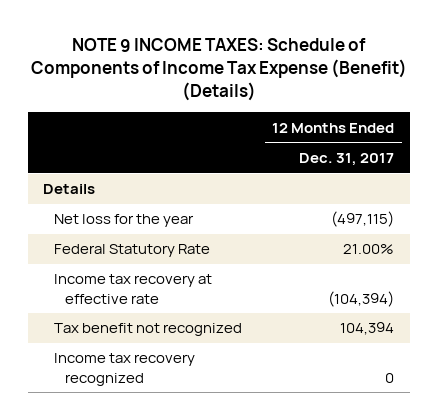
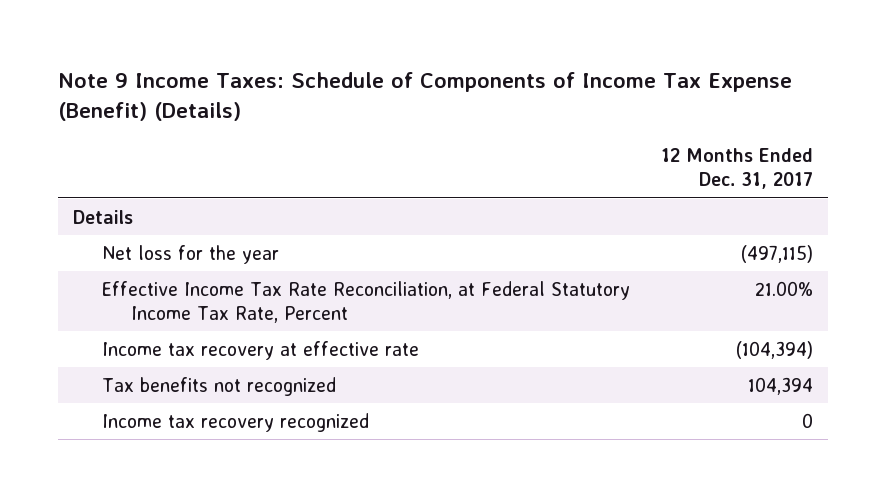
- NOTE 9 INCOME TAXES: Schedule of Components of Income Tax Expense (Benefit) (Details)
+ Note 9 Income Taxes: Schedule of Components of Income Tax Expense (Benefit) (Details)
- Federal Statutory Rate | 21.00%
+ Effective Income Tax Rate Reconciliation, at Federal Statutory Income Tax Rate, Percent | 21.00%
- Tax benefit not recognized | 104,394
+ Tax benefits not recognized | 104,394

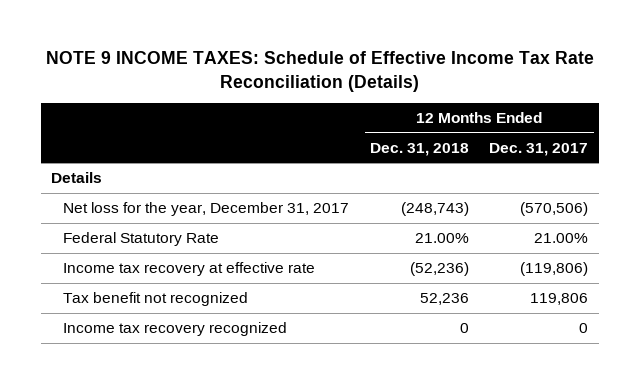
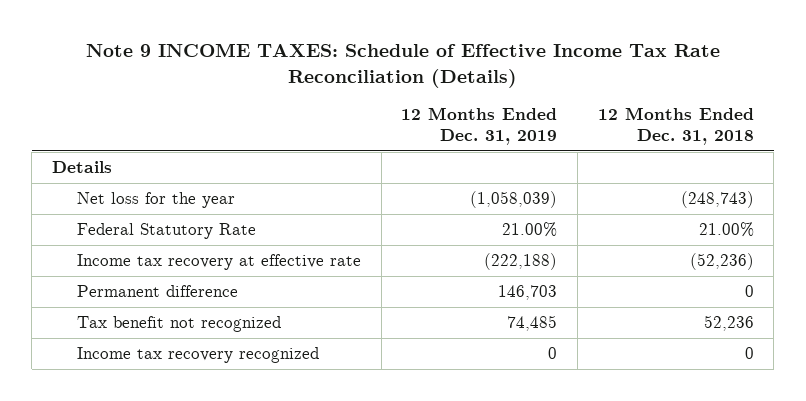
- NOTE 9 INCOME TAXES: Schedule of Effective Income Tax Rate Reconciliation (Details)
+ Note 9 INCOME TAXES: Schedule of Effective Income Tax Rate Reconciliation (Details)
- | 12 Months Ended Dec. 31, 2018 | 12 Months Ended Dec. 31, 2017
+ | 12 Months Ended Dec. 31, 2019 | 12 Months Ended Dec. 31, 2018
- Net loss for the year, December 31, 2017 | (248,743) | (570,506)
+ Net loss for the year | (1,058,039) | (248,743)
+ Permanent difference | 146,703 | 0

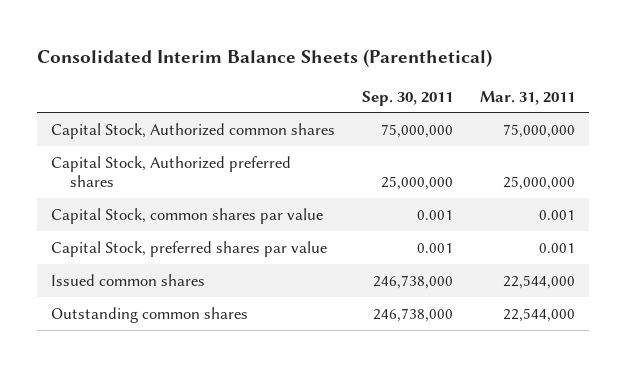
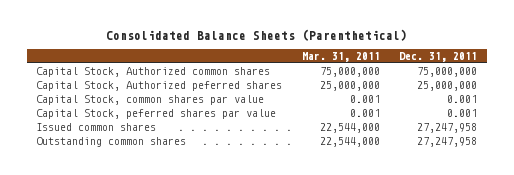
- Consolidated Interim Balance Sheets (Parenthetical)
+ Consolidated Balance Sheets (Parenthetical)
- | Sep. 30, 2011 | Mar. 31, 2011
+ | Mar. 31, 2011 | Dec. 31, 2011
- Capital Stock, Authorized preferred shares | 25,000,000 | 25,000,000
+ Capital Stock, Authorized peferred shares | 25,000,000 | 25,000,000
- Capital Stock, preferred shares par value | 0.001 | 0.001
+ Capital Stock, peferred shares par value | 0.001 | 0.001

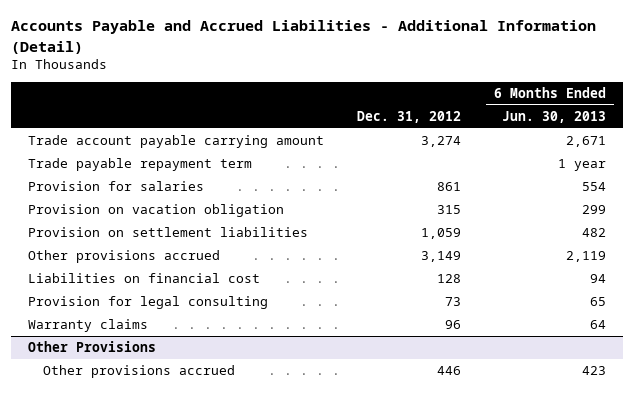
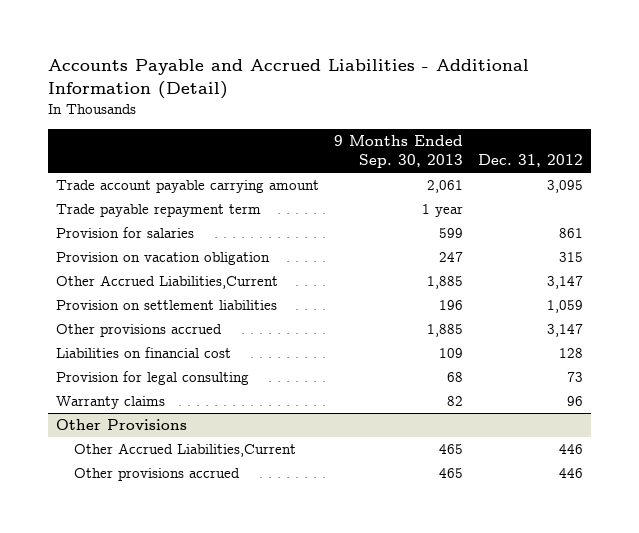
- | Dec. 31, 2012 | 6 Months Ended Jun. 30, 2013
+ | 9 Months Ended Sep. 30, 2013 | Dec. 31, 2012
- Trade account payable carrying amount | 3,274 | 2,671
+ Trade account payable carrying amount | 2,061 | 3,095
+ Other Accrued Liabilities,Current | 1,885 | 3,147
- Other provisions accrued | 3,149 | 2,119
+ Other provisions accrued | 1,885 | 3,147
@ Other Provisions
+ Other Accrued Liabilities,Current | 465 | 446

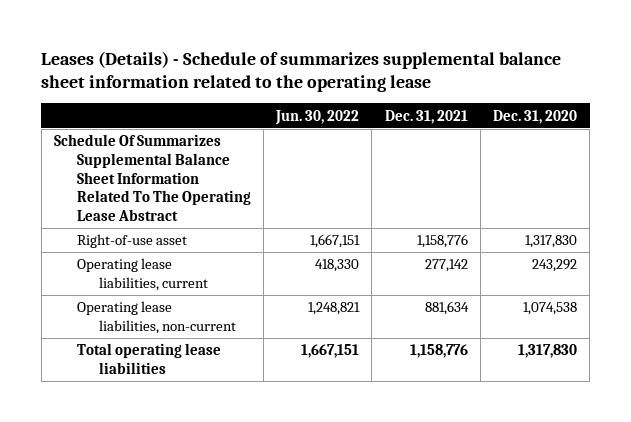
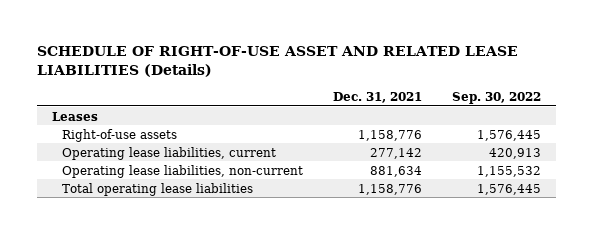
- Leases (Details) - Schedule of summarizes supplemental balance sheet information related to the operating lease
+ SCHEDULE OF RIGHT-OF-USE ASSET AND RELATED LEASE LIABILITIES (Details)
- | Jun. 30, 2022 | Dec. 31, 2021 | Dec. 31, 2020
+ | Dec. 31, 2021 | Sep. 30, 2022
- Schedule Of Summarizes Supplemental Balance Sheet Information Related To The Operating Lease Abstract
- Right-of-use asset | 1,667,151 | 1,158,776 | 1,317,830
+ Leases
+ Right-of-use assets | 1,158,776 | 1,576,445

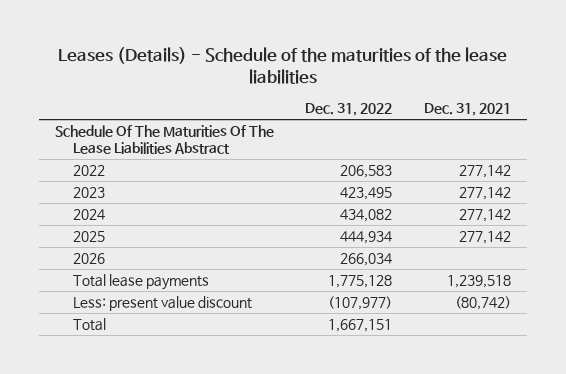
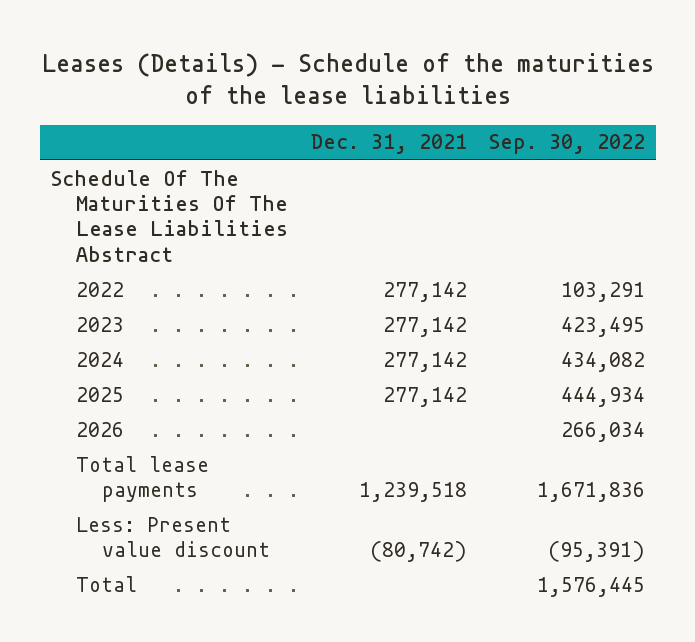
- | Dec. 31, 2022 | Dec. 31, 2021
+ | Dec. 31, 2021 | Sep. 30, 2022
- Less: present value discount | (107,977) | (80,742)
+ Less: Present value discount | (80,742) | (95,391)

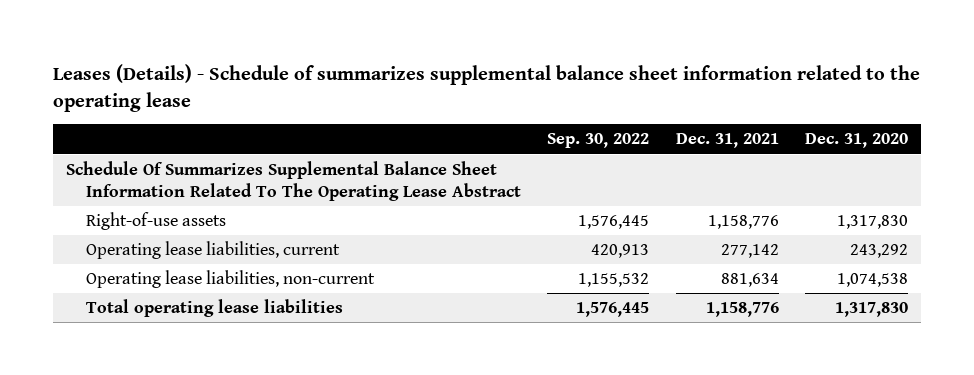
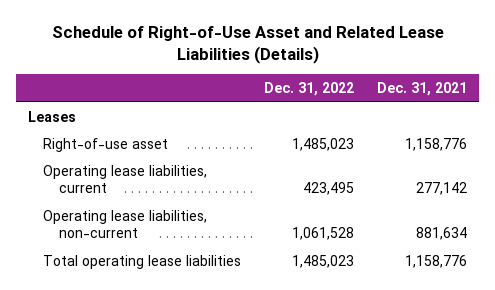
- Leases (Details) - Schedule of summarizes supplemental balance sheet information related to the operating lease
+ Schedule of Right-of-Use Asset and Related Lease Liabilities (Details)
- | Sep. 30, 2022 | Dec. 31, 2021 | Dec. 31, 2020
+ | Dec. 31, 2022 | Dec. 31, 2021
- Schedule Of Summarizes Supplemental Balance Sheet Information Related To The Operating Lease Abstract
- Right-of-use assets | 1,576,445 | 1,158,776 | 1,317,830
+ Leases
+ Right-of-use asset | 1,485,023 | 1,158,776

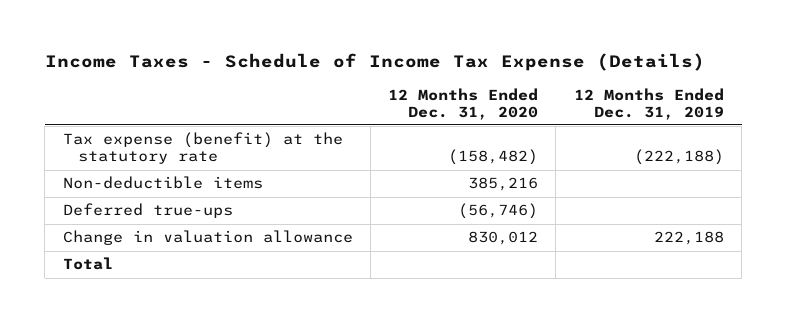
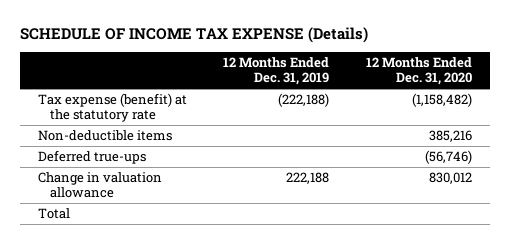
- Income Taxes - Schedule of Income Tax Expense (Details)
+ SCHEDULE OF INCOME TAX EXPENSE (Details)
- | 12 Months Ended Dec. 31, 2020 | 12 Months Ended Dec. 31, 2019
+ | 12 Months Ended Dec. 31, 2019 | 12 Months Ended Dec. 31, 2020
- Tax expense (benefit) at the statutory rate | (158,482) | (222,188)
+ Tax expense (benefit) at the statutory rate | (222,188) | (1,158,482)

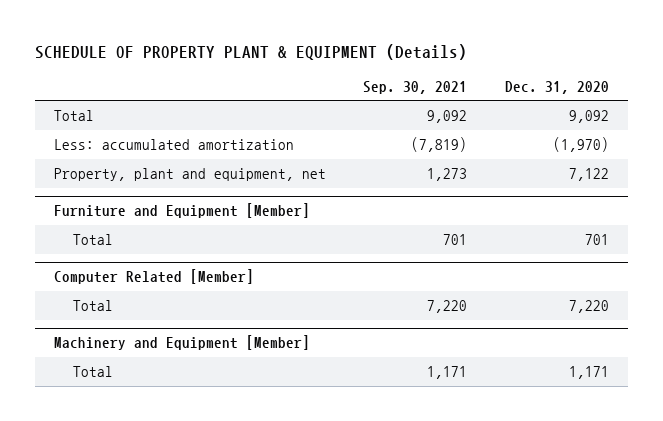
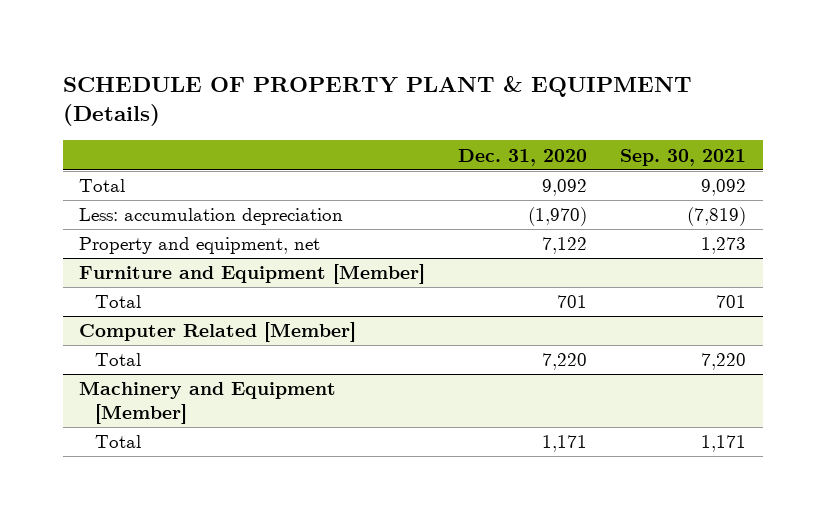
- | Sep. 30, 2021 | Dec. 31, 2020
+ | Dec. 31, 2020 | Sep. 30, 2021
- Less: accumulated amortization | (7,819) | (1,970)
- Property, plant and equipment, net | 1,273 | 7,122
+ Less: accumulation depreciation | (1,970) | (7,819)
+ Property and equipment, net | 7,122 | 1,273

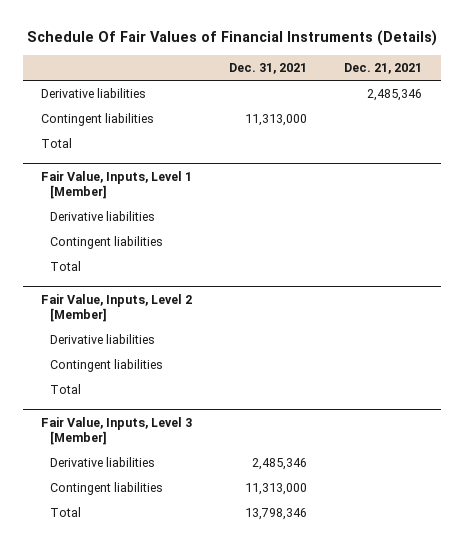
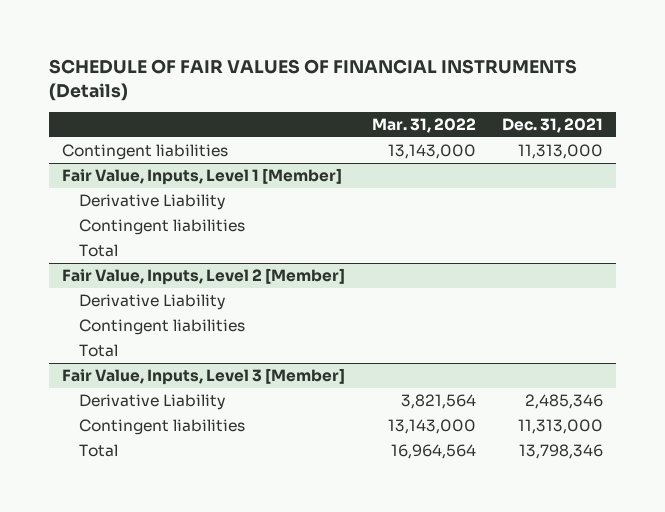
- Schedule Of Fair Values of Financial Instruments (Details)
+ SCHEDULE OF FAIR VALUES OF FINANCIAL INSTRUMENTS (Details)
- | Dec. 31, 2021 | Dec. 21, 2021
+ | Mar. 31, 2022 | Dec. 31, 2021
- Derivative liabilities | | 2,485,346
- Total
@ Fair Value, Inputs, Level 1 [Member]
- Derivative liabilities
+ Derivative Liability
@ Fair Value, Inputs, Level 2 [Member]
- Derivative liabilities
+ Derivative Liability
@ Fair Value, Inputs, Level 3 [Member]
- Derivative liabilities | 2,485,346 |
+ Derivative Liability | 3,821,564 | 2,485,346

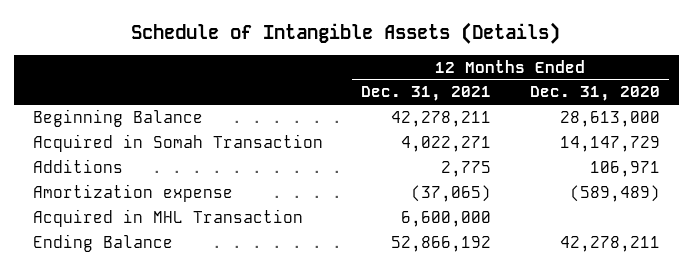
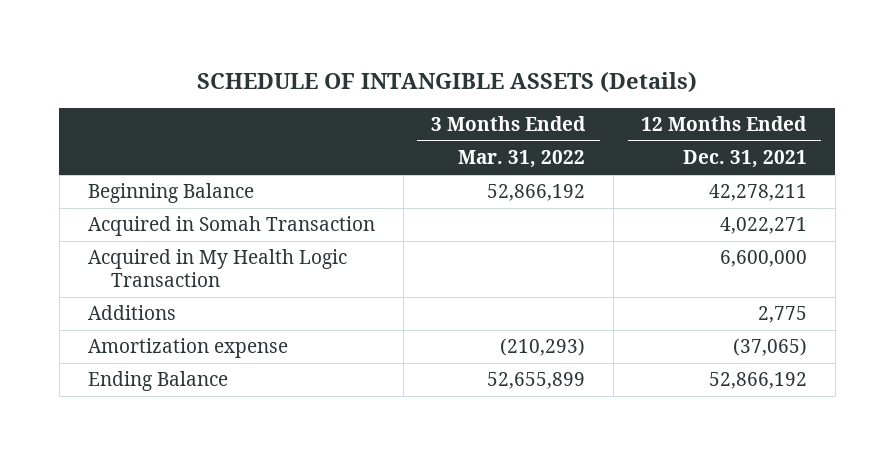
- Schedule of Intangible Assets (Details)
+ SCHEDULE OF INTANGIBLE ASSETS (Details)
- | 12 Months Ended Dec. 31, 2021 | 12 Months Ended Dec. 31, 2020
+ | 3 Months Ended Mar. 31, 2022 | 12 Months Ended Dec. 31, 2021
+ Acquired in My Health Logic Transaction | | 6,600,000
- Acquired in MHL Transaction | 6,600,000 |

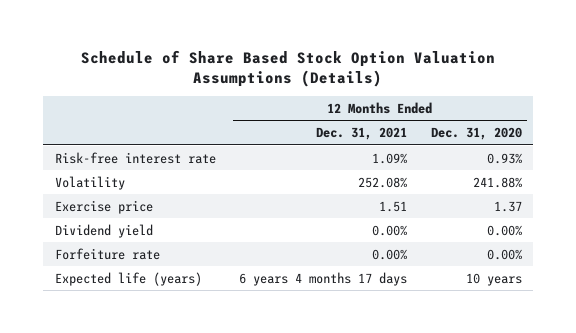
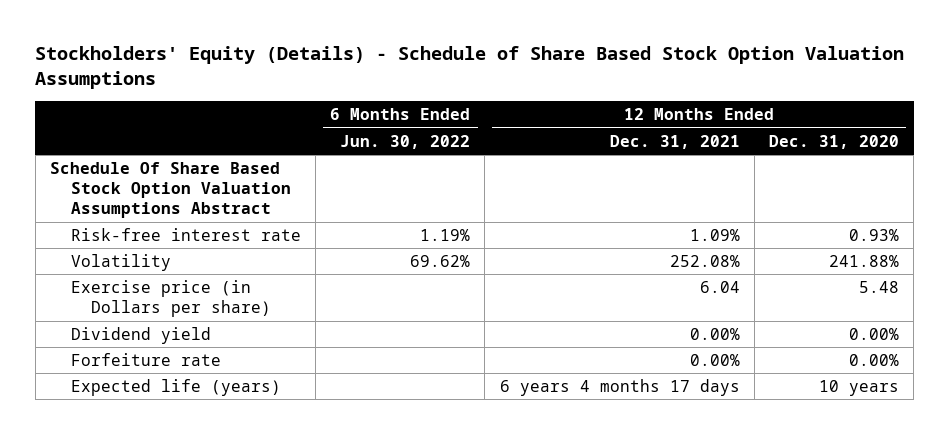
- Schedule of Share Based Stock Option Valuation Assumptions (Details)
+ Stockholders' Equity (Details) - Schedule of Share Based Stock Option Valuation Assumptions
- | 12 Months Ended Dec. 31, 2021 | 12 Months Ended Dec. 31, 2020
+ | 6 Months Ended Jun. 30, 2022 | 12 Months Ended Dec. 31, 2021 | 12 Months Ended Dec. 31, 2020
+ Schedule Of Share Based Stock Option Valuation Assumptions Abstract
- Exercise price | 1.51 | 1.37
+ Exercise price (in Dollars per share) | | 6.04 | 5.48

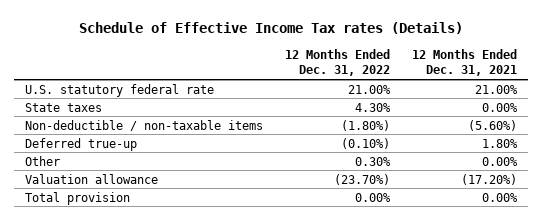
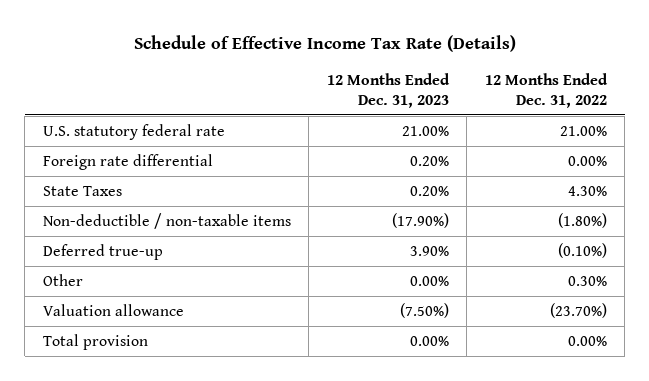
- Schedule of Effective Income Tax rates (Details)
+ Schedule of Effective Income Tax Rate (Details)
- | 12 Months Ended Dec. 31, 2022 | 12 Months Ended Dec. 31, 2021
+ | 12 Months Ended Dec. 31, 2023 | 12 Months Ended Dec. 31, 2022
- State taxes | 4.30% | 0.00%
+ Foreign rate differential | 0.20% | 0.00%
+ State Taxes | 0.20% | 4.30%

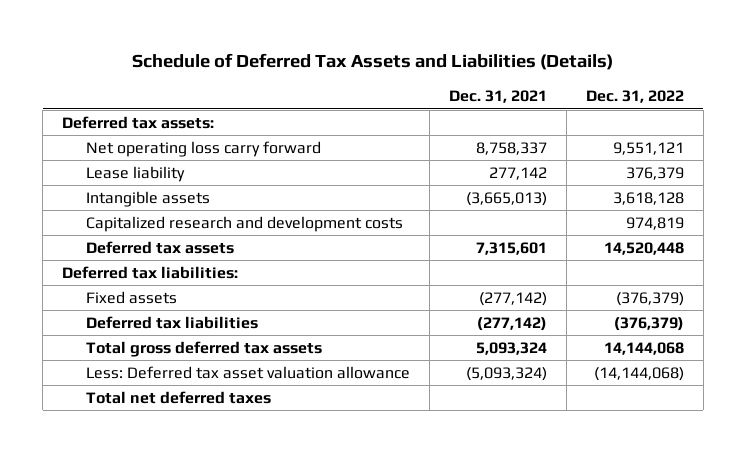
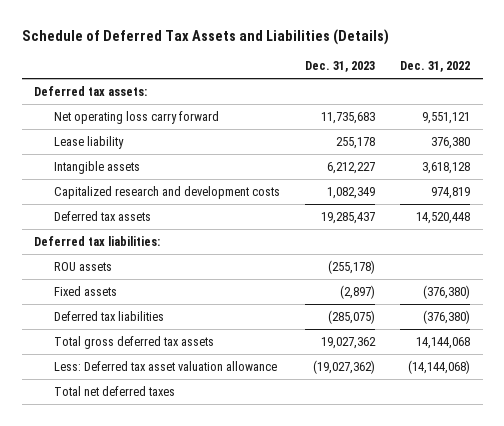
- | Dec. 31, 2021 | Dec. 31, 2022
+ | Dec. 31, 2023 | Dec. 31, 2022
- Lease liability | 277,142 | 376,379
+ Lease liability | 255,178 | 376,380
- Fixed assets | (277,142) | (376,379)
- Deferred tax liabilities | (277,142) | (376,379)
+ ROU assets | (255,178) |
+ Fixed assets | (2,897) | (376,380)
+ Deferred tax liabilities | (285,075) | (376,380)

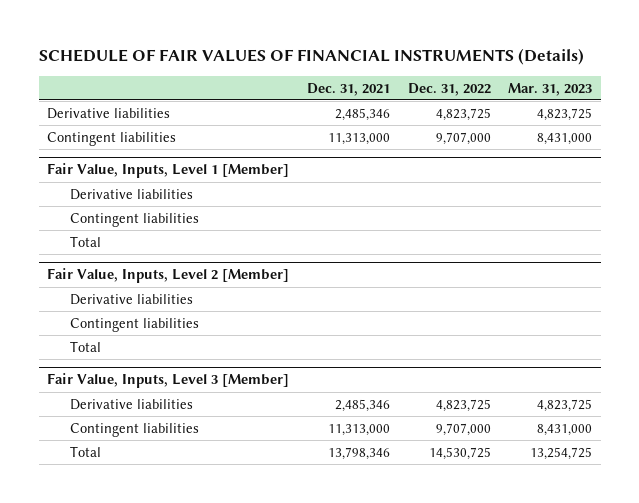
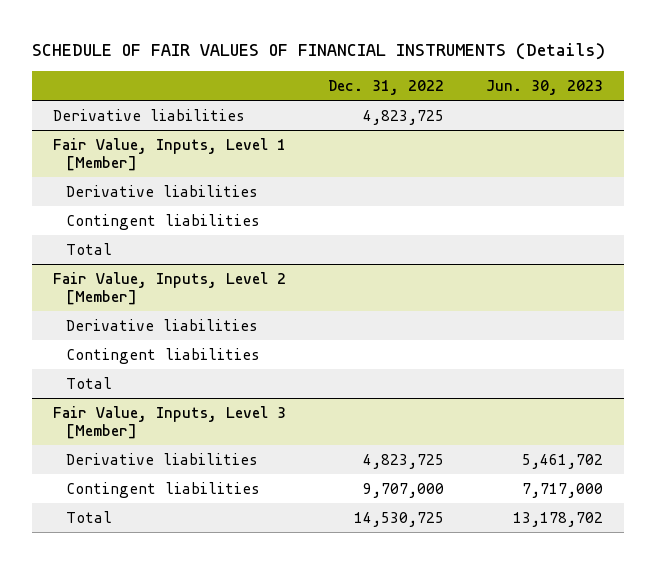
- | Dec. 31, 2021 | Dec. 31, 2022 | Mar. 31, 2023
+ | Dec. 31, 2022 | Jun. 30, 2023
- Contingent liabilities | 11,313,000 | 9,707,000 | 8,431,000

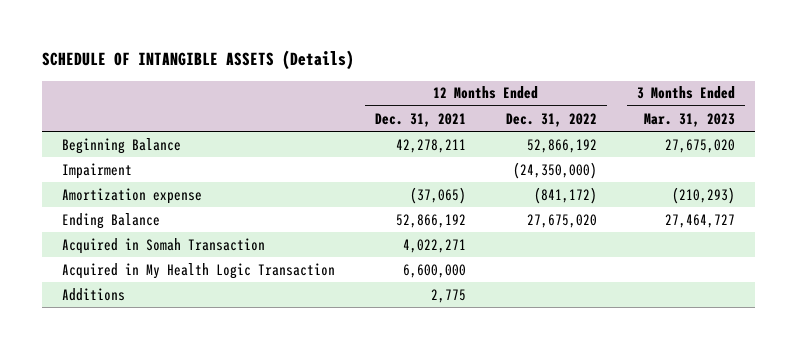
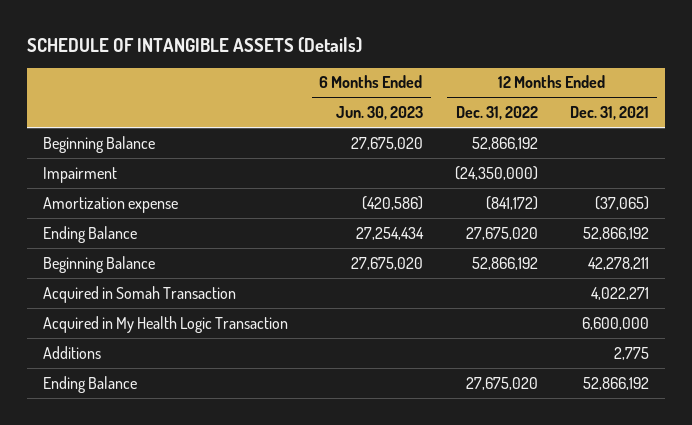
- | 12 Months Ended Dec. 31, 2021 | 12 Months Ended Dec. 31, 2022 | 3 Months Ended Mar. 31, 2023
+ | 6 Months Ended Jun. 30, 2023 | 12 Months Ended Dec. 31, 2022 | 12 Months Ended Dec. 31, 2021
+ Beginning Balance | 27,675,020 | 52,866,192 |
moved down: Beginning Balance | 27,675,020 | 52,866,192 | 42,278,211
+ Ending Balance | | 27,675,020 | 52,866,192

